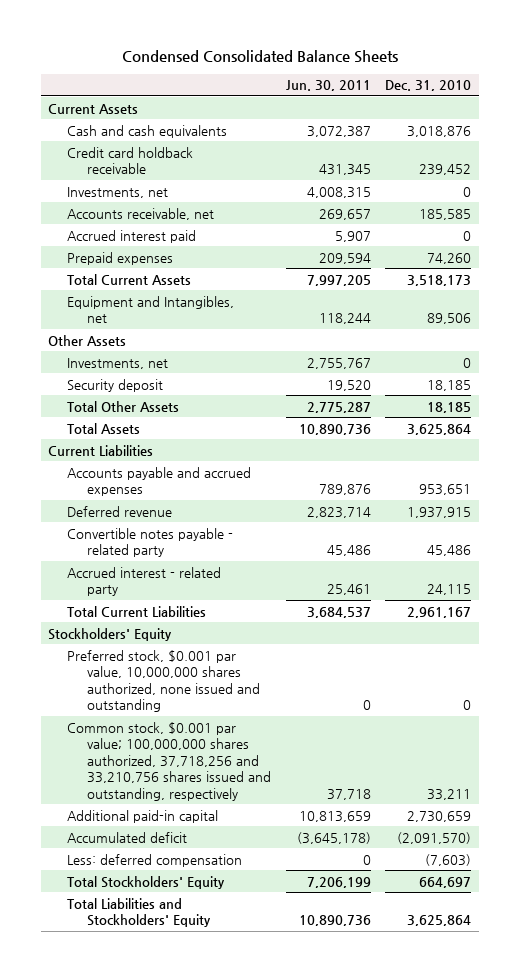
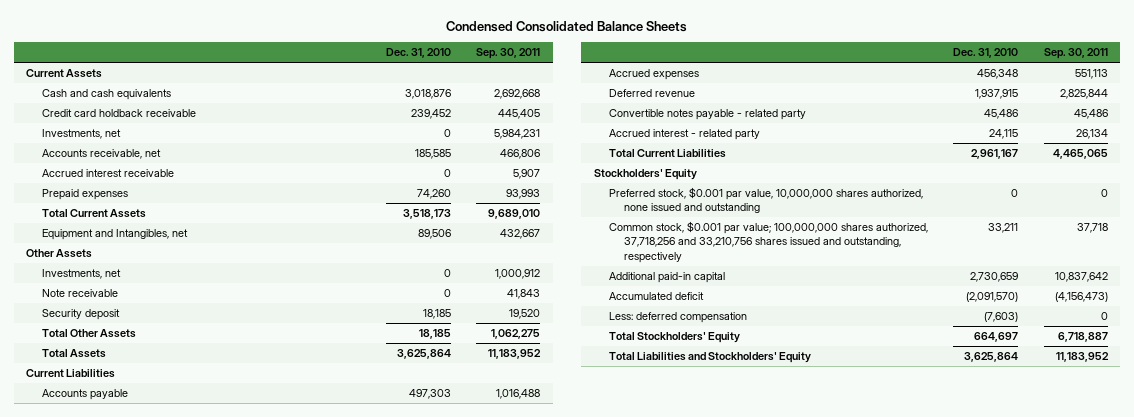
- | Jun. 30, 2011 | Dec. 31, 2010
+ | Dec. 31, 2010 | Sep. 30, 2011
- Accrued interest paid | 5,907 | 0
+ Accrued interest receivable | 0 | 5,907
+ Note receivable | 0 | 41,843
- Accounts payable and accrued expenses | 789,876 | 953,651
+ Accounts payable | 497,303 | 1,016,488
+ Accrued expenses | 456,348 | 551,113

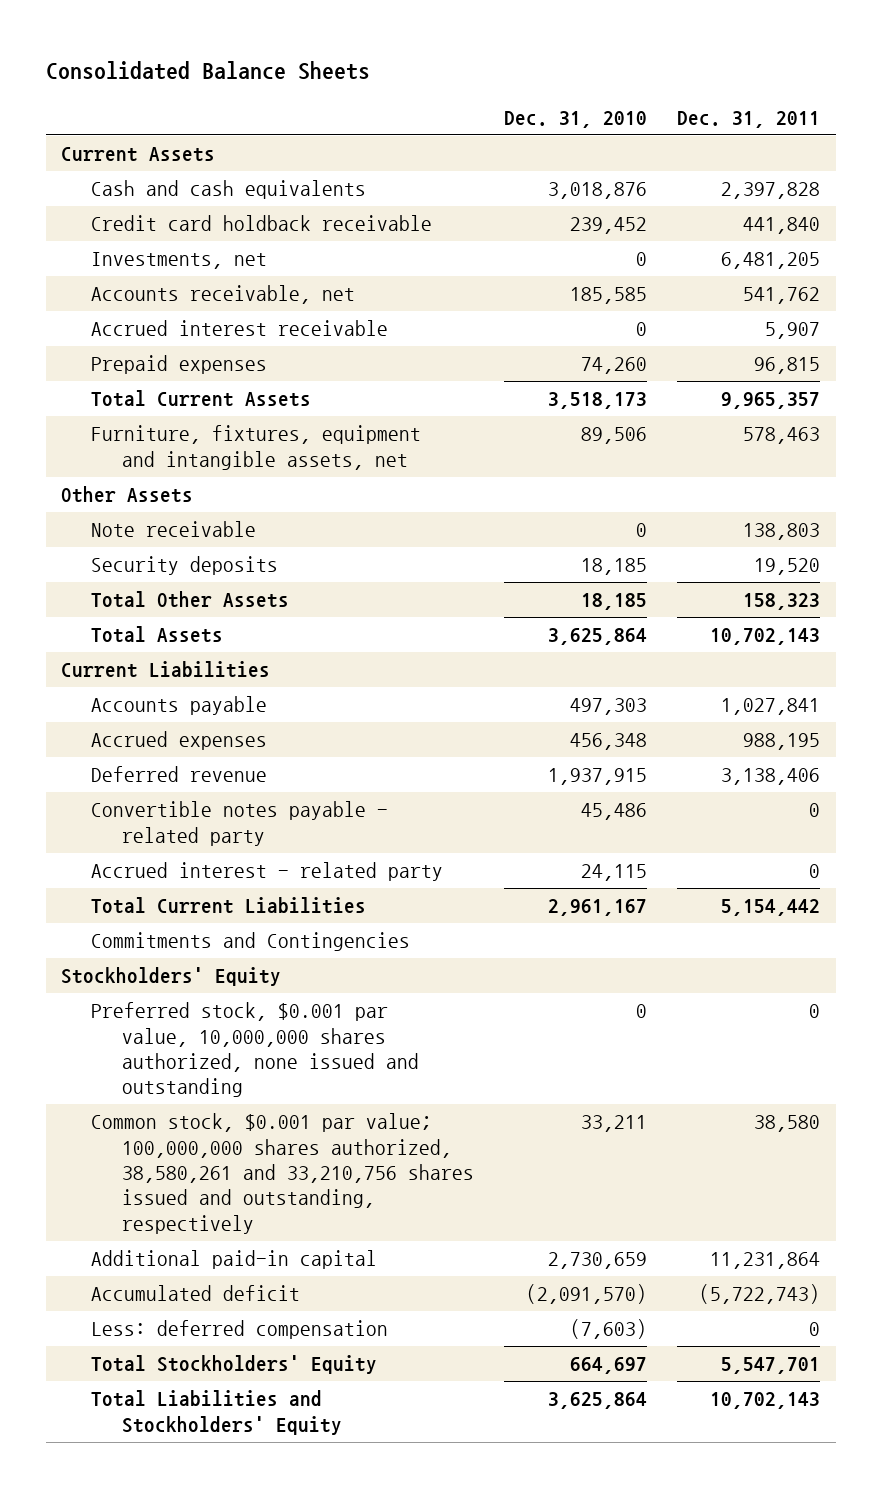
- Condensed Consolidated Balance Sheets
+ Consolidated Balance Sheets
- | Dec. 31, 2010 | Sep. 30, 2011
+ | Dec. 31, 2010 | Dec. 31, 2011
- Equipment and Intangibles, net | 89,506 | 432,667
+ Furniture, fixtures, equipment and intangible assets, net | 89,506 | 578,463
- Investments, net | 0 | 1,000,912
- Security deposit | 18,185 | 19,520
+ Security deposits | 18,185 | 19,520
+ Commitments and Contingencies
- Common stock, $0.001 par value; 100,000,000 shares authorized, 37,718,256 and 33,210,756 shares issued and outstanding, respectively | 33,211 | 37,718
+ Common stock, $0.001 par value; 100,000,000 shares authorized, 38,580,261 and 33,210,756 shares issued and outstanding, respectively | 33,211 | 38,580

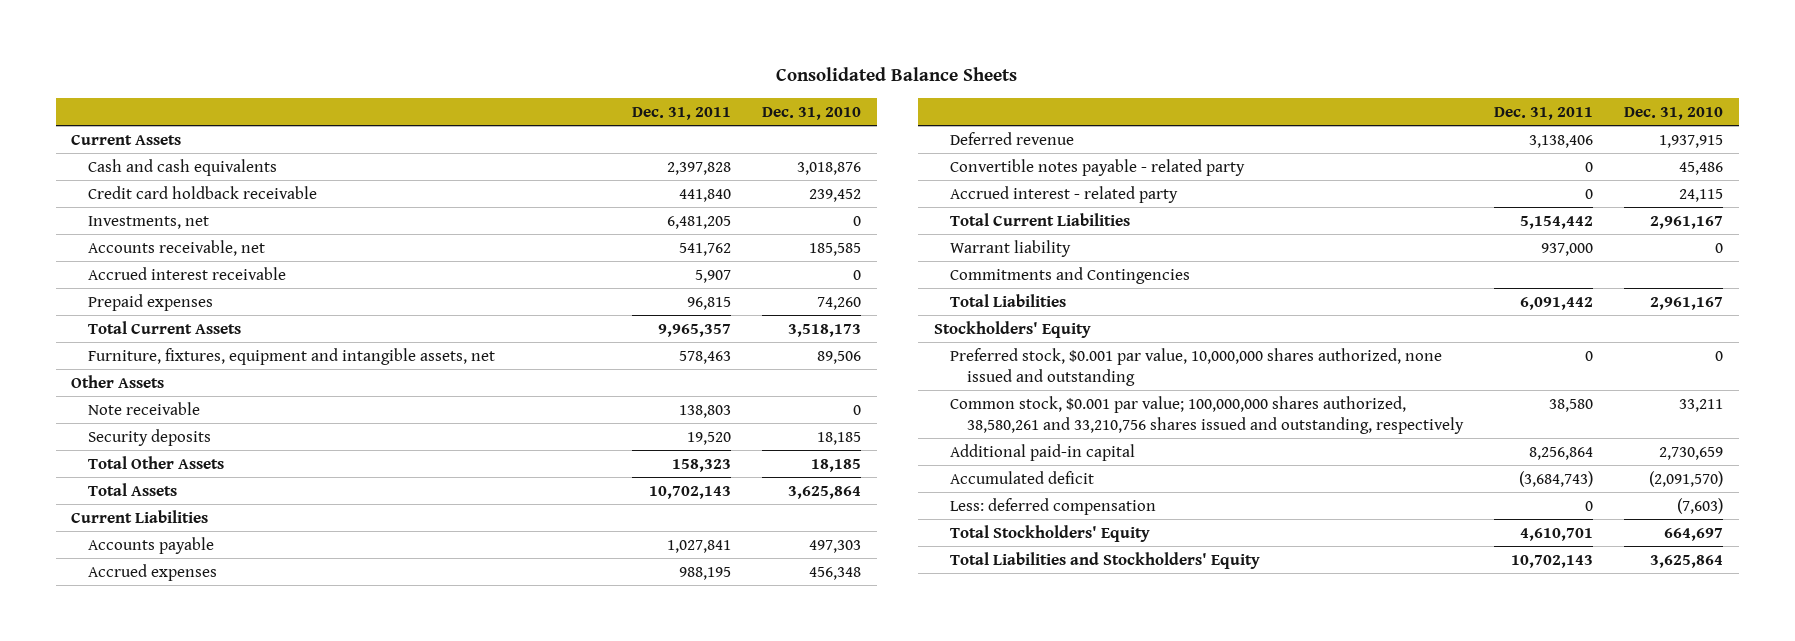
- | Dec. 31, 2010 | Dec. 31, 2011
+ | Dec. 31, 2011 | Dec. 31, 2010
+ Warrant liability | 937,000 | 0
+ Total Liabilities | 6,091,442 | 2,961,167
- Additional paid-in capital | 2,730,659 | 11,231,864
- Accumulated deficit | (2,091,570) | (5,722,743)
+ Additional paid-in capital | 8,256,864 | 2,730,659
+ Accumulated deficit | (3,684,743) | (2,091,570)
- Total Stockholders' Equity | 664,697 | 5,547,701
+ Total Stockholders' Equity | 4,610,701 | 664,697

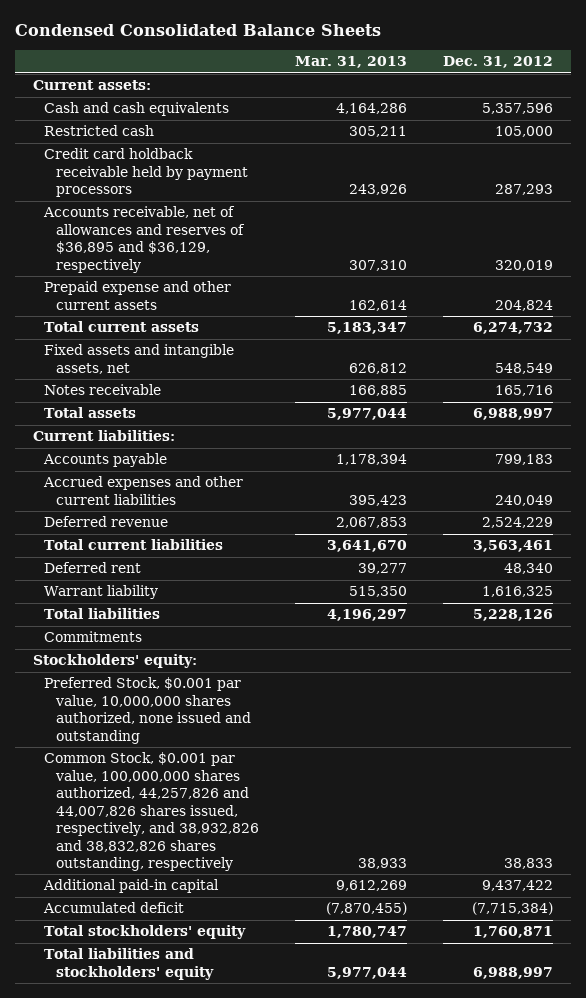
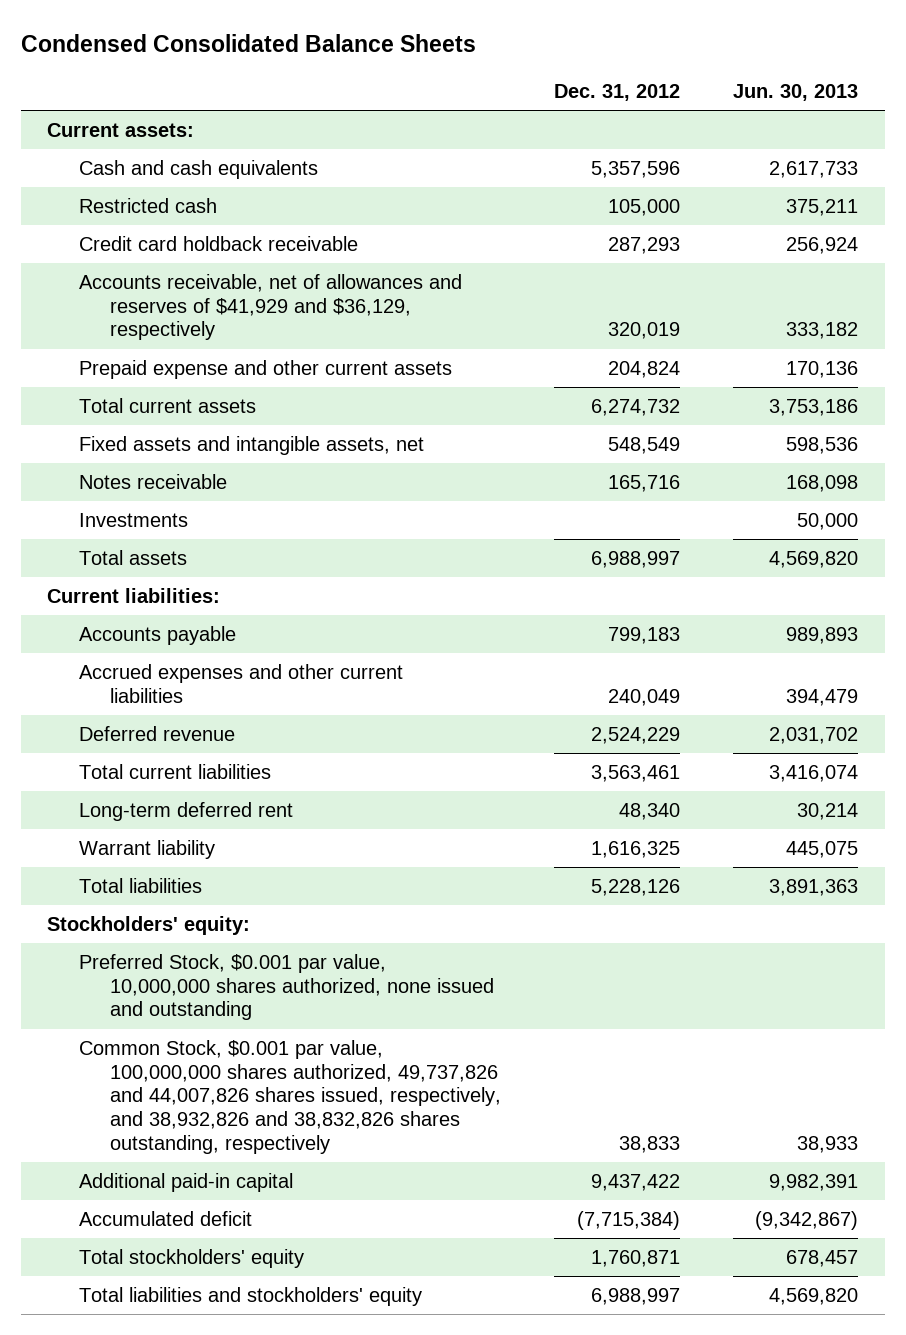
- | Mar. 31, 2013 | Dec. 31, 2012
+ | Dec. 31, 2012 | Jun. 30, 2013
- Credit card holdback receivable held by payment processors | 243,926 | 287,293
- Accounts receivable, net of allowances and reserves of $36,895 and $36,129, respectively | 307,310 | 320,019
+ Credit card holdback receivable | 287,293 | 256,924
+ Accounts receivable, net of allowances and reserves of $41,929 and $36,129, respectively | 320,019 | 333,182
+ Investments | | 50,000
- Deferred rent | 39,277 | 48,340
+ Long-term deferred rent | 48,340 | 30,214
- Commitments
- Common Stock, $0.001 par value, 100,000,000 shares authorized, 44,257,826 and 44,007,826 shares issued, respectively, and 38,932,826 and 38,832,826 shares outstanding, respectively | 38,933 | 38,833
+ Common Stock, $0.001 par value, 100,000,000 shares authorized, 49,737,826 and 44,007,826 shares issued, respectively, and 38,932,826 and 38,832,826 shares outstanding, respectively | 38,833 | 38,933

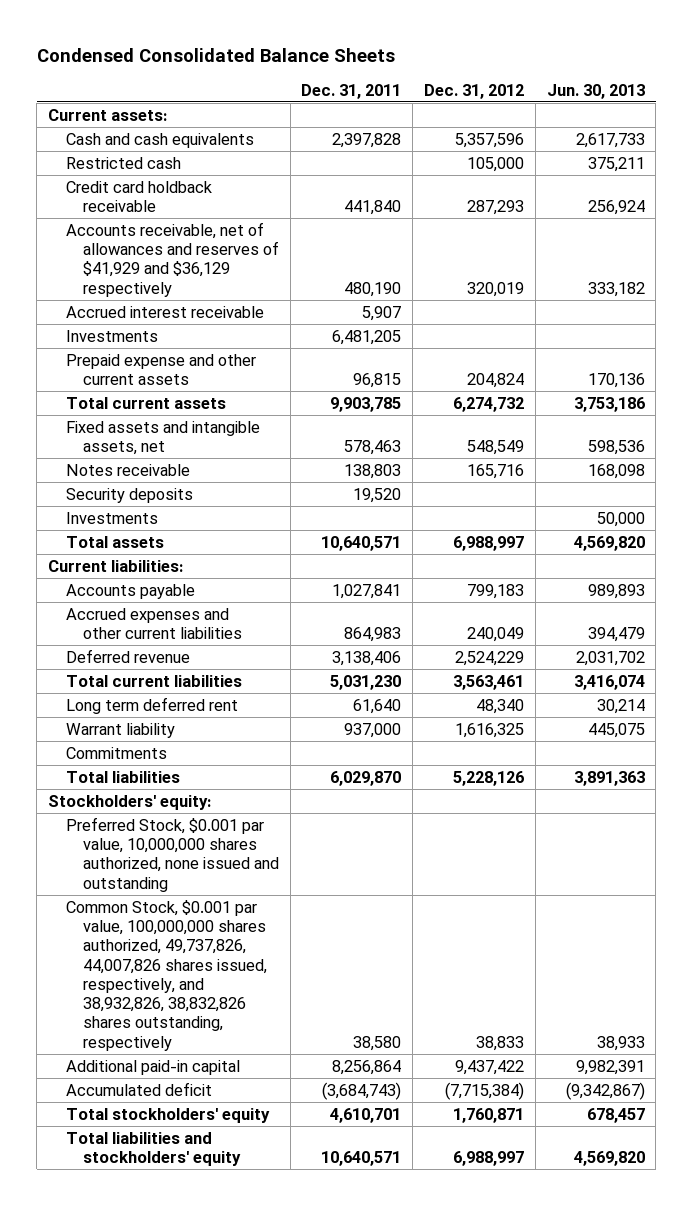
- | Dec. 31, 2012 | Jun. 30, 2013
+ | Dec. 31, 2011 | Dec. 31, 2012 | Jun. 30, 2013
- Accounts receivable, net of allowances and reserves of $41,929 and $36,129, respectively | 320,019 | 333,182
+ Accounts receivable, net of allowances and reserves of $41,929 and $36,129 respectively | 480,190 | 320,019 | 333,182
+ Accrued interest receivable | 5,907 | |
+ Investments | 6,481,205 | |
+ Security deposits | 19,520 | |
- Long-term deferred rent | 48,340 | 30,214
+ Long term deferred rent | 61,640 | 48,340 | 30,214
+ Commitments
- Common Stock, $0.001 par value, 100,000,000 shares authorized, 49,737,826 and 44,007,826 shares issued, respectively, and 38,932,826 and 38,832,826 shares outstanding, respectively | 38,833 | 38,933
+ Common Stock, $0.001 par value, 100,000,000 shares authorized, 49,737,826, 44,007,826 shares issued, respectively, and 38,932,826, 38,832,826 shares outstanding, respectively | 38,580 | 38,833 | 38,933

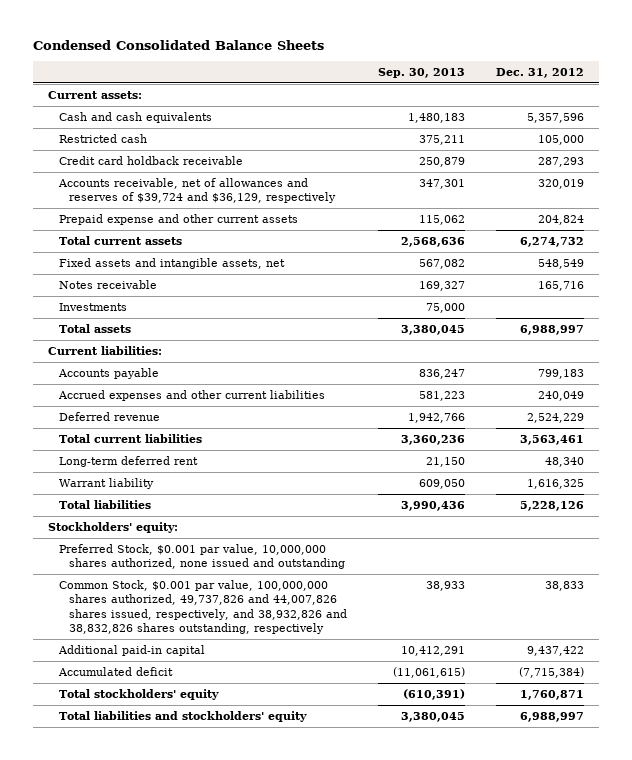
- | Dec. 31, 2011 | Dec. 31, 2012 | Jun. 30, 2013
+ | Sep. 30, 2013 | Dec. 31, 2012
- Accounts receivable, net of allowances and reserves of $41,929 and $36,129 respectively | 480,190 | 320,019 | 333,182
- Accrued interest receivable | 5,907 | |
- Investments | 6,481,205 | |
+ Accounts receivable, net of allowances and reserves of $39,724 and $36,129, respectively | 347,301 | 320,019
- Security deposits | 19,520 | |
- Long term deferred rent | 61,640 | 48,340 | 30,214
+ Long-term deferred rent | 21,150 | 48,340
- Commitments
- Common Stock, $0.001 par value, 100,000,000 shares authorized, 49,737,826, 44,007,826 shares issued, respectively, and 38,932,826, 38,832,826 shares outstanding, respectively | 38,580 | 38,833 | 38,933
+ Common Stock, $0.001 par value, 100,000,000 shares authorized, 49,737,826 and 44,007,826 shares issued, respectively, and 38,932,826 and 38,832,826 shares outstanding, respectively | 38,933 | 38,833

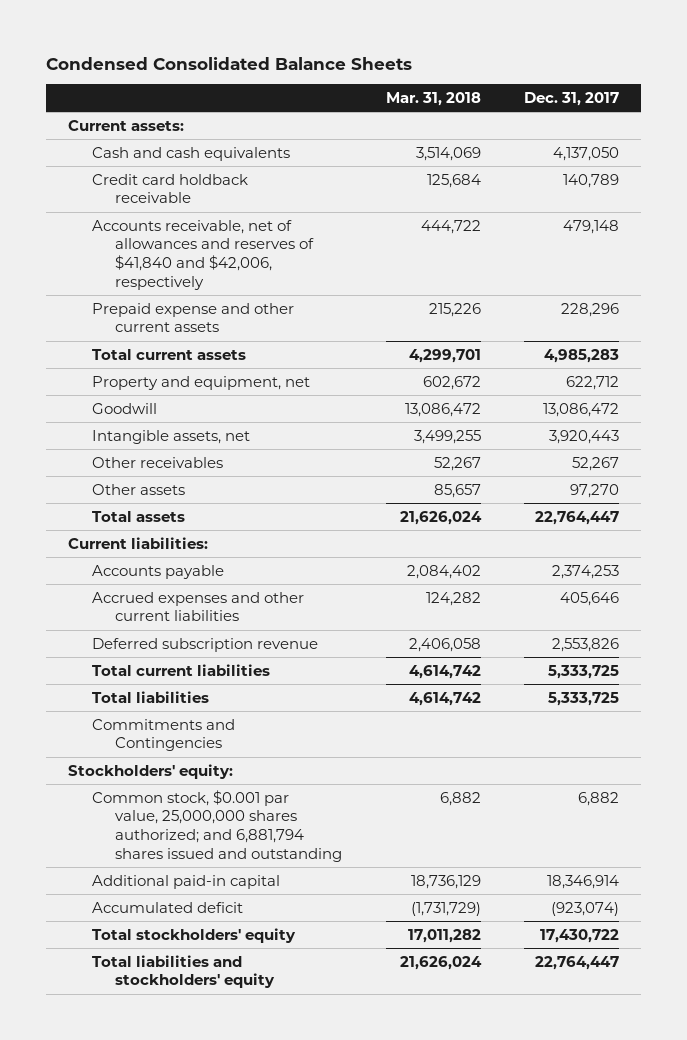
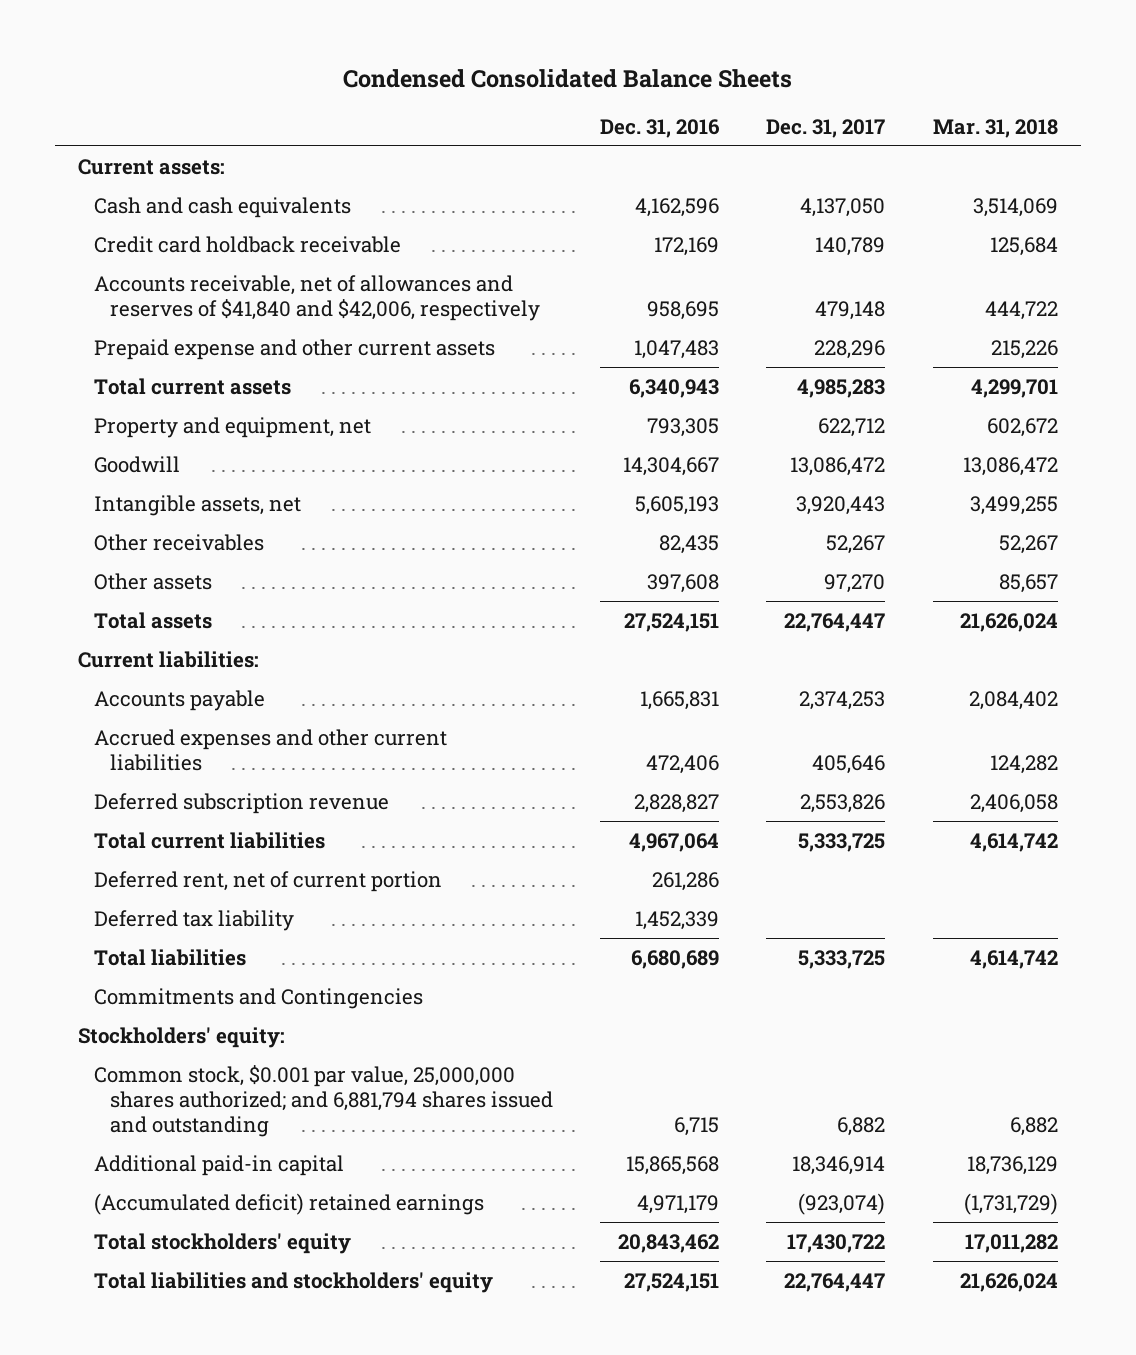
- | Mar. 31, 2018 | Dec. 31, 2017
+ | Dec. 31, 2016 | Dec. 31, 2017 | Mar. 31, 2018
+ Deferred rent, net of current portion | 261,286 | |
+ Deferred tax liability | 1,452,339 | |
- Accumulated deficit | (1,731,729) | (923,074)
+ (Accumulated deficit) retained earnings | 4,971,179 | (923,074) | (1,731,729)

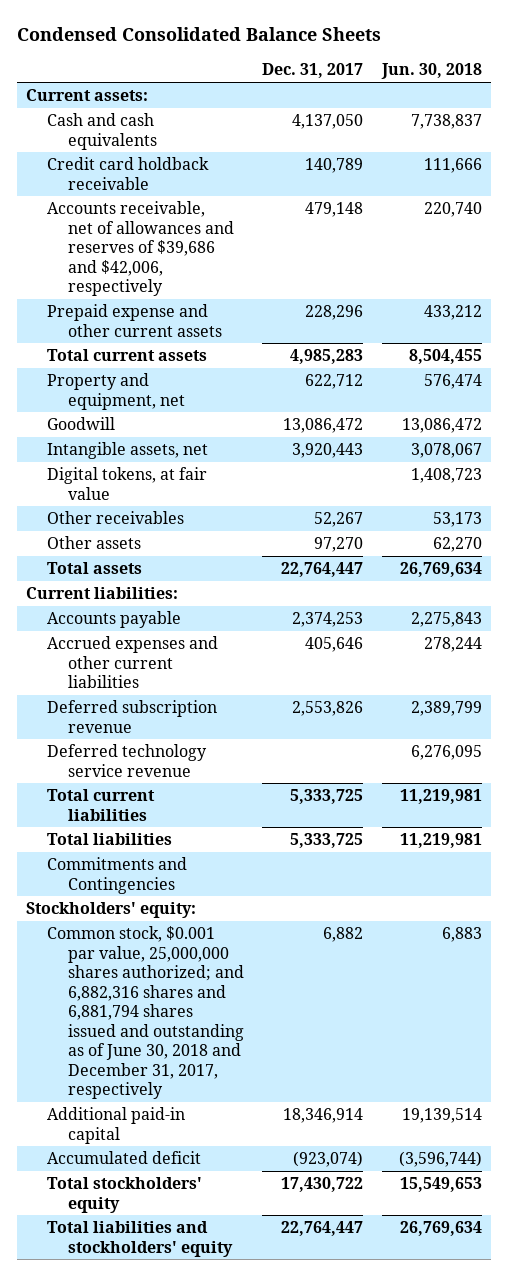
- | Dec. 31, 2016 | Dec. 31, 2017 | Mar. 31, 2018
+ | Dec. 31, 2017 | Jun. 30, 2018
- Accounts receivable, net of allowances and reserves of $41,840 and $42,006, respectively | 958,695 | 479,148 | 444,722
+ Accounts receivable, net of allowances and reserves of $39,686 and $42,006, respectively | 479,148 | 220,740
+ Digital tokens, at fair value | | 1,408,723
+ Deferred technology service revenue | | 6,276,095
- Deferred rent, net of current portion | 261,286 | |
- Deferred tax liability | 1,452,339 | |
- Common stock, $0.001 par value, 25,000,000 shares authorized; and 6,881,794 shares issued and outstanding | 6,715 | 6,882 | 6,882
+ Common stock, $0.001 par value, 25,000,000 shares authorized; and 6,882,316 shares and 6,881,794 shares issued and outstanding as of June 30, 2018 and December 31, 2017, respectively | 6,882 | 6,883
- (Accumulated deficit) retained earnings | 4,971,179 | (923,074) | (1,731,729)
+ Accumulated deficit | (923,074) | (3,596,744)

